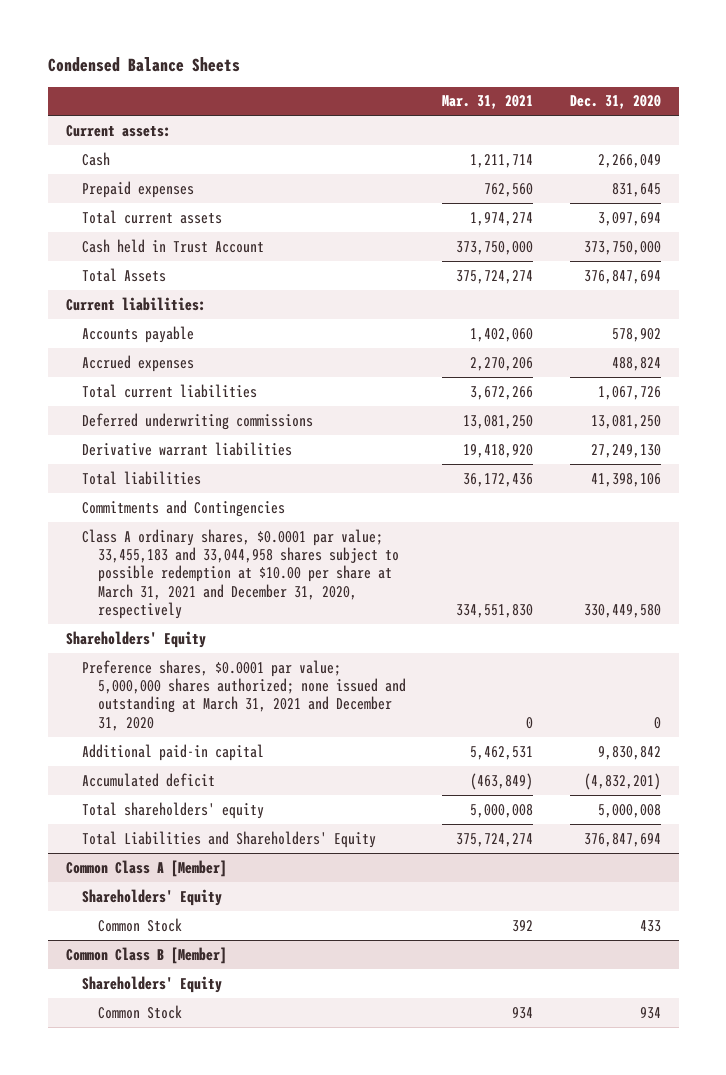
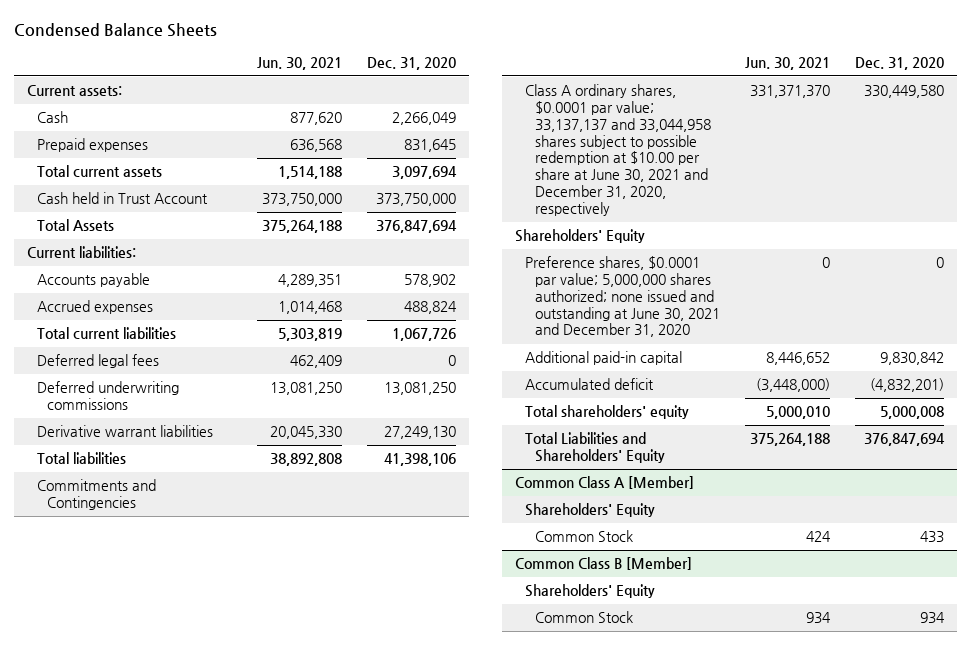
- | Mar. 31, 2021 | Dec. 31, 2020
+ | Jun. 30, 2021 | Dec. 31, 2020
+ Deferred legal fees | 462,409 | 0
- Class A ordinary shares, $0.0001 par value; 33,455,183 and 33,044,958 shares subject to possible redemption at $10.00 per share at March 31, 2021 and December 31, 2020, respectively | 334,551,830 | 330,449,580
+ Class A ordinary shares, $0.0001 par value; 33,137,137 and 33,044,958 shares subject to possible redemption at $10.00 per share at June 30, 2021 and December 31, 2020, respectively | 331,371,370 | 330,449,580
- Preference shares, $0.0001 par value; 5,000,000 shares authorized; none issued and outstanding at March 31, 2021 and December 31, 2020 | 0 | 0
+ Preference shares, $0.0001 par value; 5,000,000 shares authorized; none issued and outstanding at June 30, 2021 and December 31, 2020 | 0 | 0

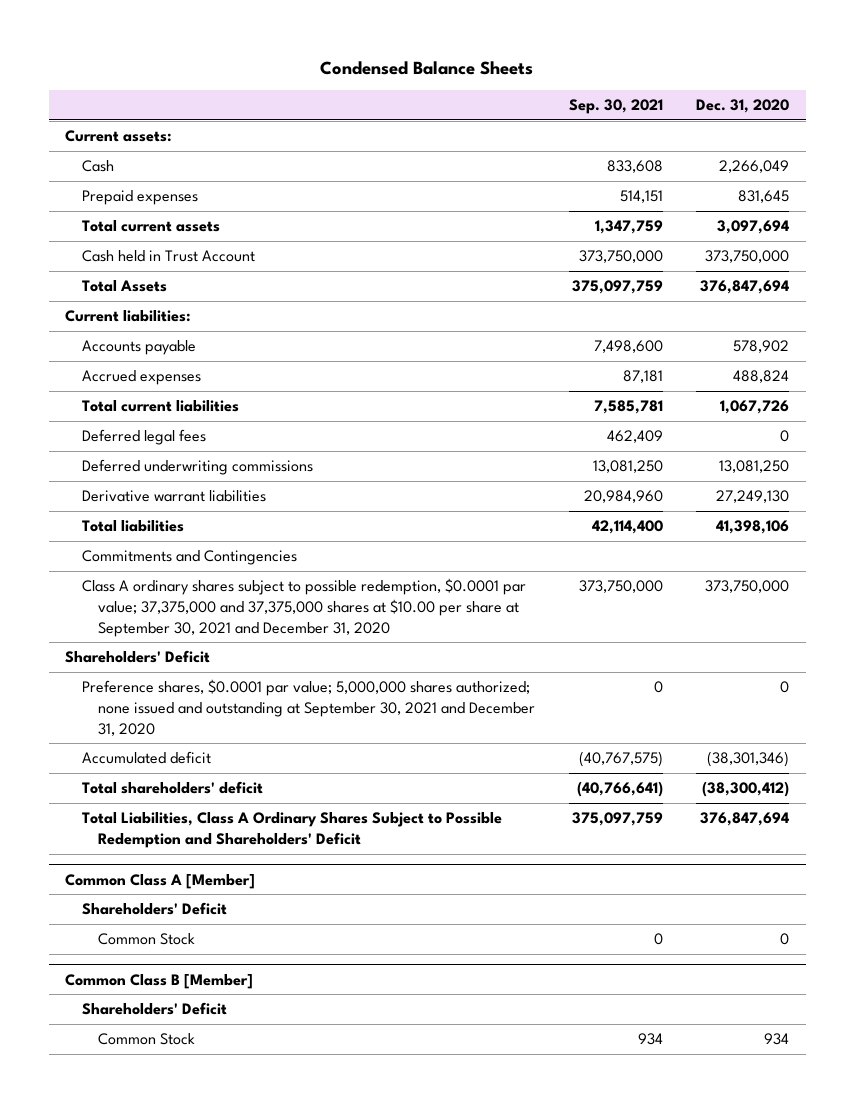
- | Jun. 30, 2021 | Dec. 31, 2020
+ | Sep. 30, 2021 | Dec. 31, 2020
- Class A ordinary shares, $0.0001 par value; 33,137,137 and 33,044,958 shares subject to possible redemption at $10.00 per share at June 30, 2021 and December 31, 2020, respectively | 331,371,370 | 330,449,580
- Shareholders' Equity
- Preference shares, $0.0001 par value; 5,000,000 shares authorized; none issued and outstanding at June 30, 2021 and December 31, 2020 | 0 | 0
- Additional paid-in capital | 8,446,652 | 9,830,842
- Accumulated deficit | (3,448,000) | (4,832,201)
- Total shareholders' equity | 5,000,010 | 5,000,008
- Total Liabilities and Shareholders' Equity | 375,264,188 | 376,847,694
+ Class A ordinary shares subject to possible redemption, $0.0001 par value; 37,375,000 and 37,375,000 shares at $10.00 per share at September 30, 2021 and December 31, 2020 | 373,750,000 | 373,750,000
+ Shareholders' Deficit
+ Preference shares, $0.0001 par value; 5,000,000 shares authorized; none issued and outstanding at September 30, 2021 and December 31, 2020 | 0 | 0
+ Accumulated deficit | (40,767,575) | (38,301,346)
+ Total shareholders' deficit | (40,766,641) | (38,300,412)
+ Total Liabilities, Class A Ordinary Shares Subject to Possible Redemption and Shareholders' Deficit | 375,097,759 | 376,847,694
@ Common Class A [Member]
- Shareholders' Equity
- Common Stock | 424 | 433
+ Shareholders' Deficit
+ Common Stock | 0 | 0
@ Common Class B [Member]
- Shareholders' Equity
+ Shareholders' Deficit

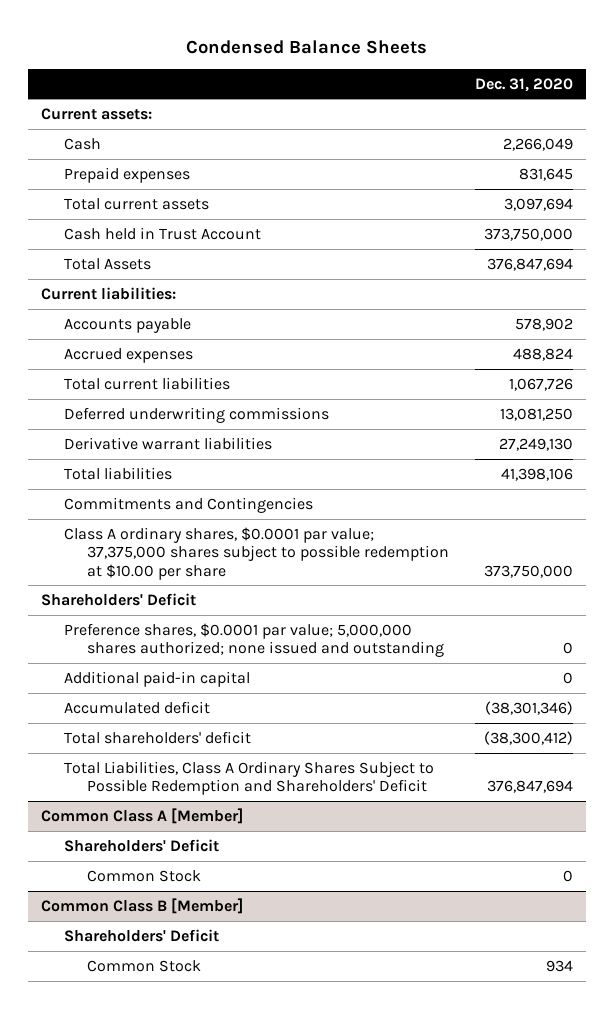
- | Sep. 30, 2021 | Dec. 31, 2020
+ | Dec. 31, 2020
- Deferred legal fees | 462,409 | 0
- Class A ordinary shares subject to possible redemption, $0.0001 par value; 37,375,000 and 37,375,000 shares at $10.00 per share at September 30, 2021 and December 31, 2020 | 373,750,000 | 373,750,000
+ Class A ordinary shares, $0.0001 par value; 37,375,000 shares subject to possible redemption at $10.00 per share | 373,750,000
- Preference shares, $0.0001 par value; 5,000,000 shares authorized; none issued and outstanding at September 30, 2021 and December 31, 2020 | 0 | 0
+ Preference shares, $0.0001 par value; 5,000,000 shares authorized; none issued and outstanding | 0
+ Additional paid-in capital | 0

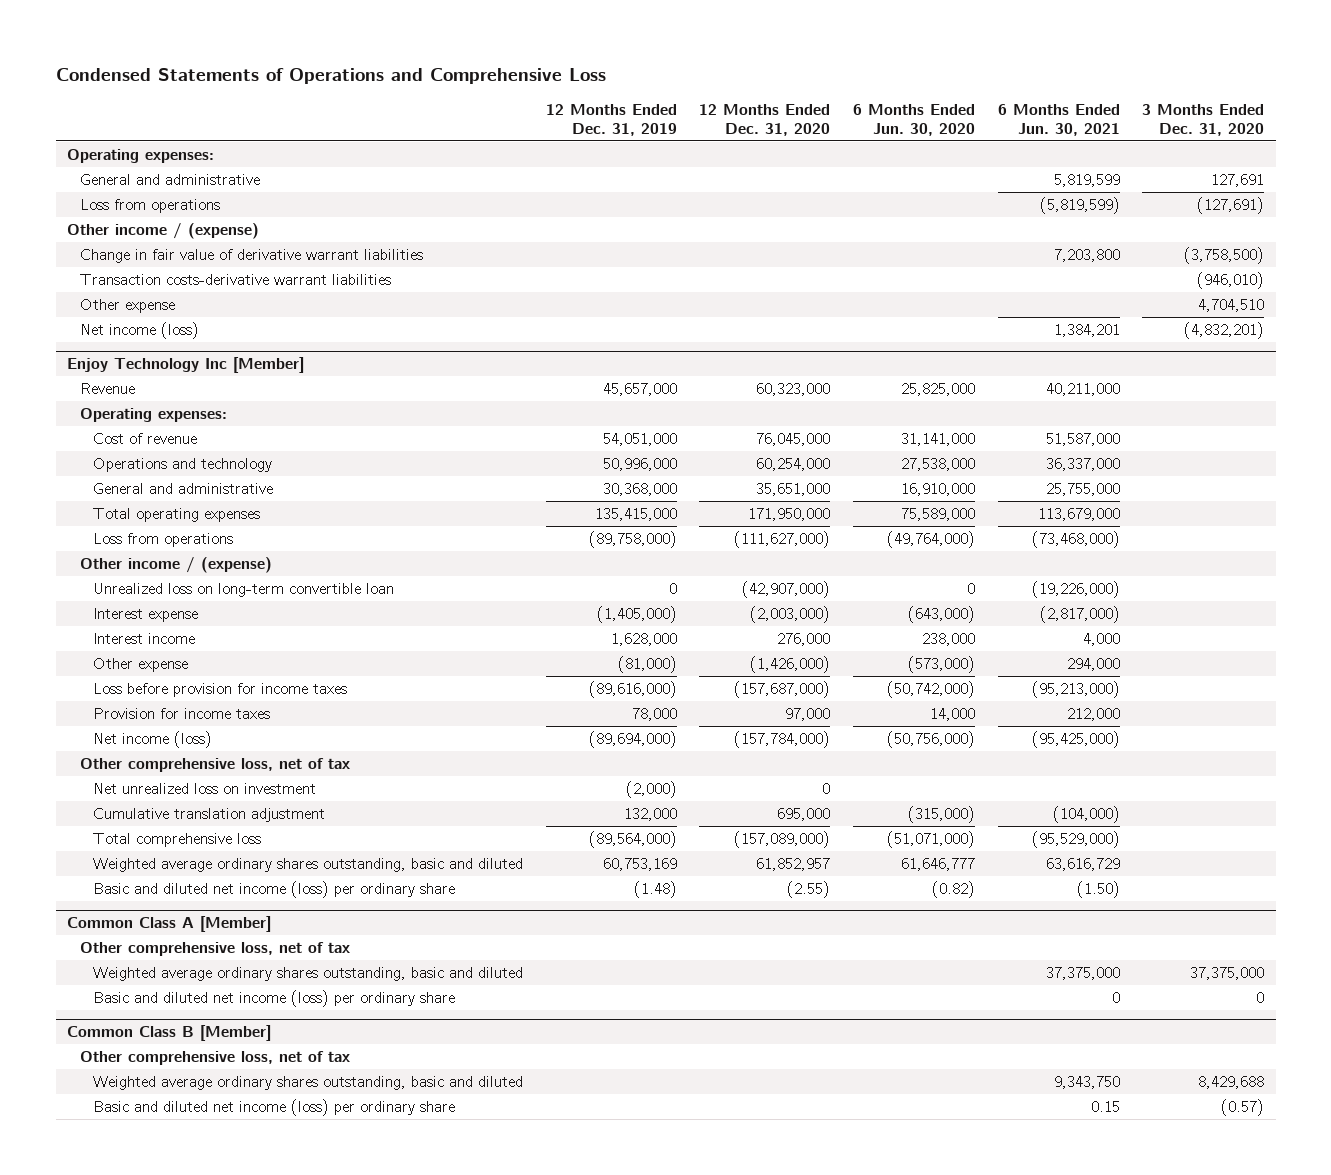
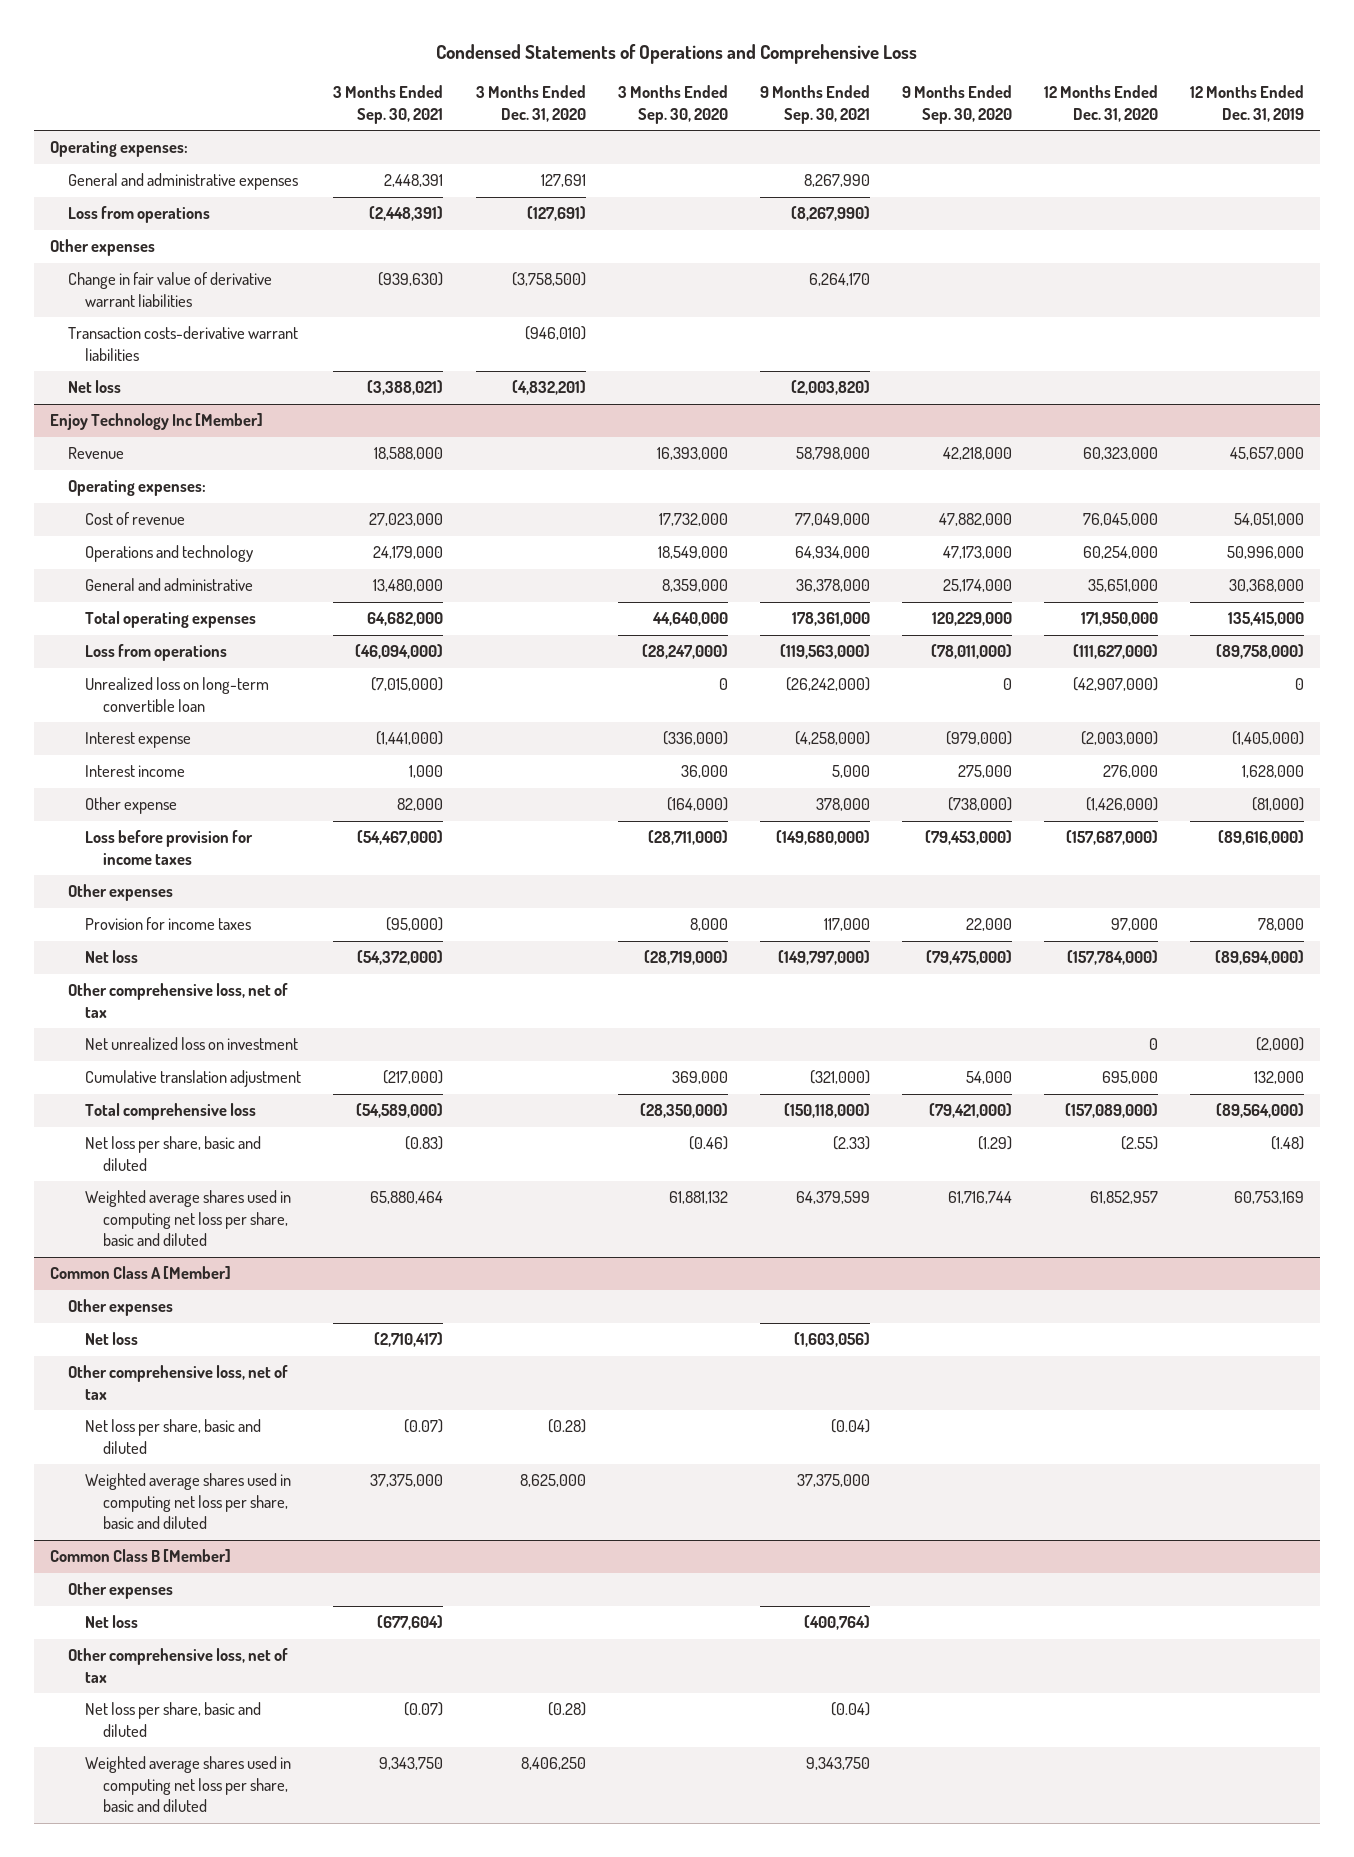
- | 12 Months Ended Dec. 31, 2019 | 12 Months Ended Dec. 31, 2020 | 6 Months Ended Jun. 30, 2020 | 6 Months Ended Jun. 30, 2021 | 3 Months Ended Dec. 31, 2020
+ | 3 Months Ended Sep. 30, 2021 | 3 Months Ended Dec. 31, 2020 | 3 Months Ended Sep. 30, 2020 | 9 Months Ended Sep. 30, 2021 | 9 Months Ended Sep. 30, 2020 | 12 Months Ended Dec. 31, 2020 | 12 Months Ended Dec. 31, 2019
- General and administrative | | | | 5,819,599 | 127,691
+ General and administrative expenses | 2,448,391 | 127,691 | | 8,267,990 | | |
- Other income / (expense)
+ Other expenses
- Other expense | | | | | 4,704,510
- Net income (loss) | | | | 1,384,201 | (4,832,201)
+ Net loss | (3,388,021) | (4,832,201) | | (2,003,820) | | |
@ Enjoy Technology Inc [Member]
- Other income / (expense)
+ Other expenses
- Net income (loss) | (89,694,000) | (157,784,000) | (50,756,000) | (95,425,000) |
+ Net loss | (54,372,000) | | (28,719,000) | (149,797,000) | (79,475,000) | (157,784,000) | (89,694,000)
- Weighted average ordinary shares outstanding, basic and diluted | 60,753,169 | 61,852,957 | 61,646,777 | 63,616,729 |
- Basic and diluted net income (loss) per ordinary share | (1.48) | (2.55) | (0.82) | (1.50) |
+ Net loss per share, basic and diluted | (0.83) | | (0.46) | (2.33) | (1.29) | (2.55) | (1.48)
+ Weighted average shares used in computing net loss per share, basic and diluted | 65,880,464 | | 61,881,132 | 64,379,599 | 61,716,744 | 61,852,957 | 60,753,169
@ Common Class A [Member]
+ Other expenses
+ Net loss | (2,710,417) | | | (1,603,056) | | |
- Weighted average ordinary shares outstanding, basic and diluted | | | | 37,375,000 | 37,375,000
- Basic and diluted net income (loss) per ordinary share | | | | 0 | 0
+ Net loss per share, basic and diluted | (0.07) | (0.28) | | (0.04) | | |
+ Weighted average shares used in computing net loss per share, basic and diluted | 37,375,000 | 8,625,000 | | 37,375,000 | | |
@ Common Class B [Member]
+ Other expenses
+ Net loss | (677,604) | | | (400,764) | | |
- Weighted average ordinary shares outstanding, basic and diluted | | | | 9,343,750 | 8,429,688
- Basic and diluted net income (loss) per ordinary share | | | | 0.15 | (0.57)
+ Net loss per share, basic and diluted | (0.07) | (0.28) | | (0.04) | | |
+ Weighted average shares used in computing net loss per share, basic and diluted | 9,343,750 | 8,406,250 | | 9,343,750 | | |

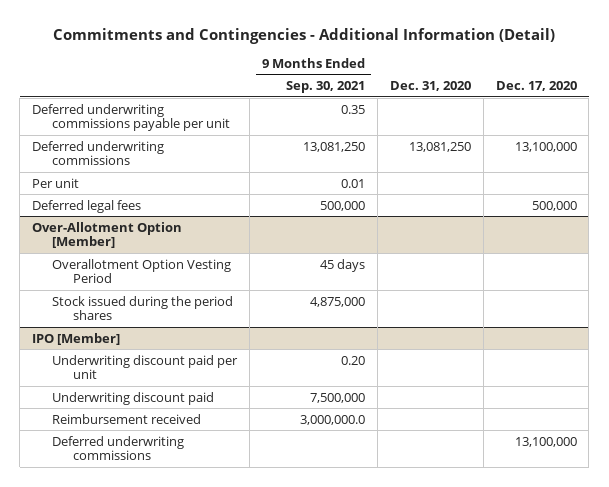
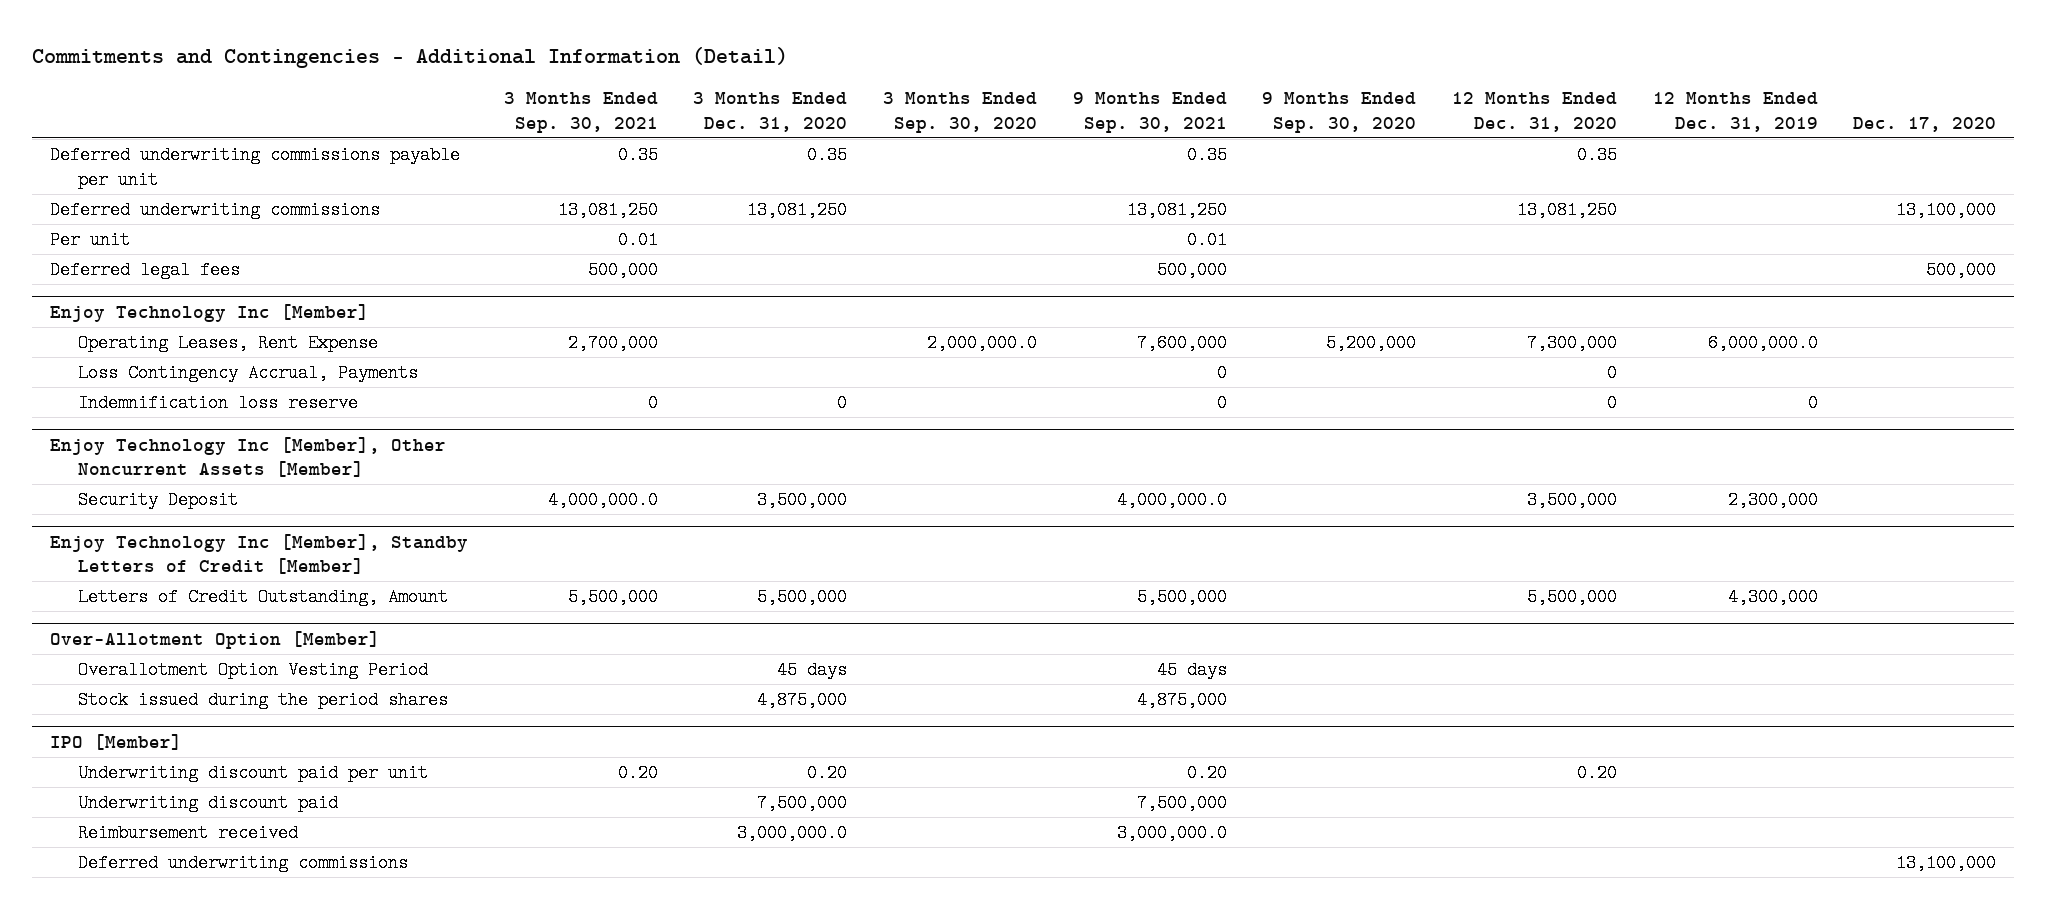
- | 9 Months Ended Sep. 30, 2021 | Dec. 31, 2020 | Dec. 17, 2020
+ | 3 Months Ended Sep. 30, 2021 | 3 Months Ended Dec. 31, 2020 | 3 Months Ended Sep. 30, 2020 | 9 Months Ended Sep. 30, 2021 | 9 Months Ended Sep. 30, 2020 | 12 Months Ended Dec. 31, 2020 | 12 Months Ended Dec. 31, 2019 | Dec. 17, 2020
+ Enjoy Technology Inc [Member]
+ Operating Leases, Rent Expense | 2,700,000 | | 2,000,000.0 | 7,600,000 | 5,200,000 | 7,300,000 | 6,000,000.0 |
+ Loss Contingency Accrual, Payments | | | | 0 | | 0 | |
+ Indemnification loss reserve | 0 | 0 | | 0 | | 0 | 0 |
+ Enjoy Technology Inc [Member], Other Noncurrent Assets [Member]
+ Security Deposit | 4,000,000.0 | 3,500,000 | | 4,000,000.0 | | 3,500,000 | 2,300,000 |
+ Enjoy Technology Inc [Member], Standby Letters of Credit [Member]
+ Letters of Credit Outstanding, Amount | 5,500,000 | 5,500,000 | | 5,500,000 | | 5,500,000 | 4,300,000 |

